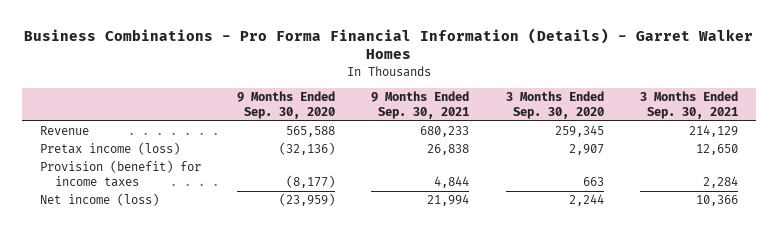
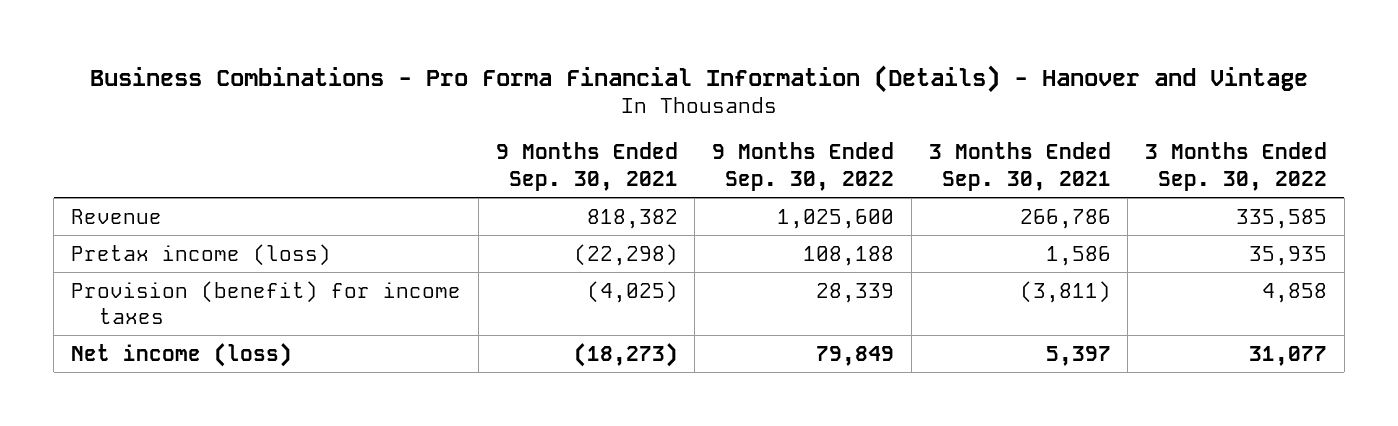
- Business Combinations - Pro Forma Financial Information (Details) - Garret Walker Homes
+ Business Combinations - Pro Forma Financial Information (Details) - Hanover and Vintage
- | 9 Months Ended Sep. 30, 2020 | 9 Months Ended Sep. 30, 2021 | 3 Months Ended Sep. 30, 2020 | 3 Months Ended Sep. 30, 2021
+ | 9 Months Ended Sep. 30, 2021 | 9 Months Ended Sep. 30, 2022 | 3 Months Ended Sep. 30, 2021 | 3 Months Ended Sep. 30, 2022
- Revenue | 565,588 | 680,233 | 259,345 | 214,129
- Pretax income (loss) | (32,136) | 26,838 | 2,907 | 12,650
- Provision (benefit) for income taxes | (8,177) | 4,844 | 663 | 2,284
- Net income (loss) | (23,959) | 21,994 | 2,244 | 10,366
+ Revenue | 818,382 | 1,025,600 | 266,786 | 335,585
+ Pretax income (loss) | (22,298) | 108,188 | 1,586 | 35,935
+ Provision (benefit) for income taxes | (4,025) | 28,339 | (3,811) | 4,858
+ Net income (loss) | (18,273) | 79,849 | 5,397 | 31,077

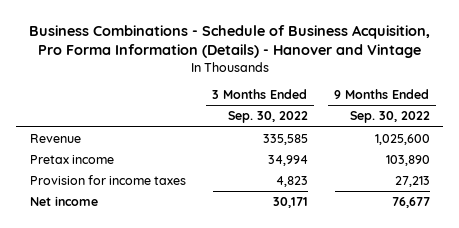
- Business Combinations - Pro Forma Financial Information (Details) - Hanover and Vintage
+ Business Combinations - Schedule of Business Acquisition, Pro Forma Information (Details) - Hanover and Vintage
- | 9 Months Ended Sep. 30, 2021 | 9 Months Ended Sep. 30, 2022 | 3 Months Ended Sep. 30, 2021 | 3 Months Ended Sep. 30, 2022
+ | 3 Months Ended Sep. 30, 2022 | 9 Months Ended Sep. 30, 2022
- Pretax income (loss) | (22,298) | 108,188 | 1,586 | 35,935
- Provision (benefit) for income taxes | (4,025) | 28,339 | (3,811) | 4,858
- Net income (loss) | (18,273) | 79,849 | 5,397 | 31,077
+ Pretax income | 34,994 | 103,890
+ Provision for income taxes | 4,823 | 27,213
+ Net income | 30,171 | 76,677

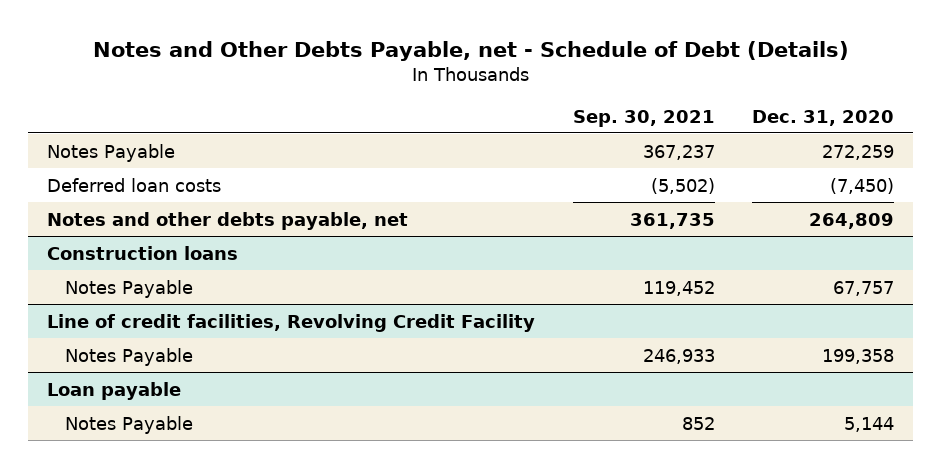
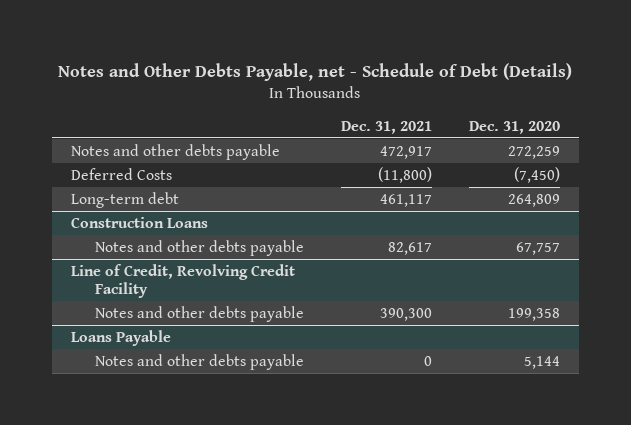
- | Sep. 30, 2021 | Dec. 31, 2020
+ | Dec. 31, 2021 | Dec. 31, 2020
- Notes Payable | 367,237 | 272,259
- Deferred loan costs | (5,502) | (7,450)
- Notes and other debts payable, net | 361,735 | 264,809
- Construction loans
- Notes Payable | 119,452 | 67,757
- Line of credit facilities, Revolving Credit Facility
- Notes Payable | 246,933 | 199,358
- Loan payable
- Notes Payable | 852 | 5,144
+ Notes and other debts payable | 472,917 | 272,259
+ Deferred Costs | (11,800) | (7,450)
+ Long-term debt | 461,117 | 264,809
+ Construction Loans
+ Notes and other debts payable | 82,617 | 67,757
+ Line of Credit, Revolving Credit Facility
+ Notes and other debts payable | 390,300 | 199,358
+ Loans Payable
+ Notes and other debts payable | 0 | 5,144

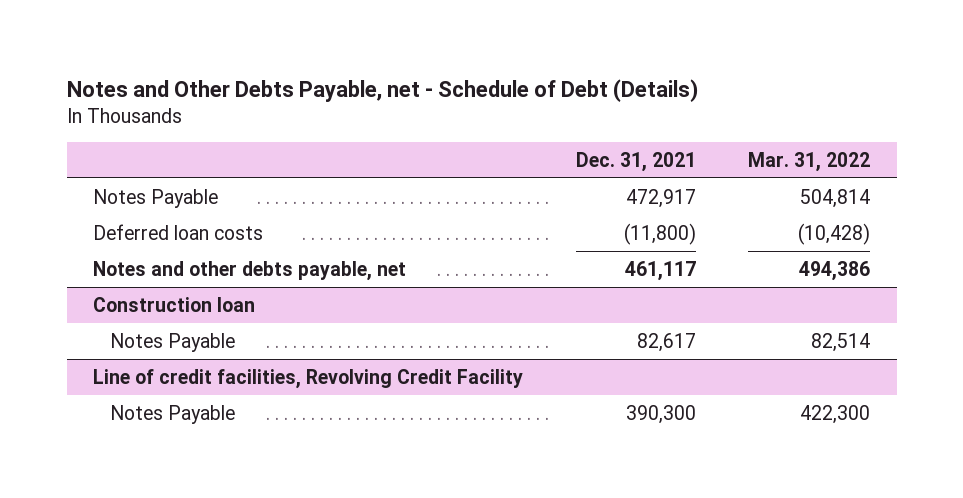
- | Dec. 31, 2021 | Dec. 31, 2020
+ | Dec. 31, 2021 | Mar. 31, 2022
- Notes and other debts payable | 472,917 | 272,259
- Deferred Costs | (11,800) | (7,450)
- Long-term debt | 461,117 | 264,809
- Construction Loans
- Notes and other debts payable | 82,617 | 67,757
- Line of Credit, Revolving Credit Facility
- Notes and other debts payable | 390,300 | 199,358
- Loans Payable
- Notes and other debts payable | 0 | 5,144
+ Notes Payable | 472,917 | 504,814
+ Deferred loan costs | (11,800) | (10,428)
+ Notes and other debts payable, net | 461,117 | 494,386
+ Construction loan
+ Notes Payable | 82,617 | 82,514
+ Line of credit facilities, Revolving Credit Facility
+ Notes Payable | 390,300 | 422,300

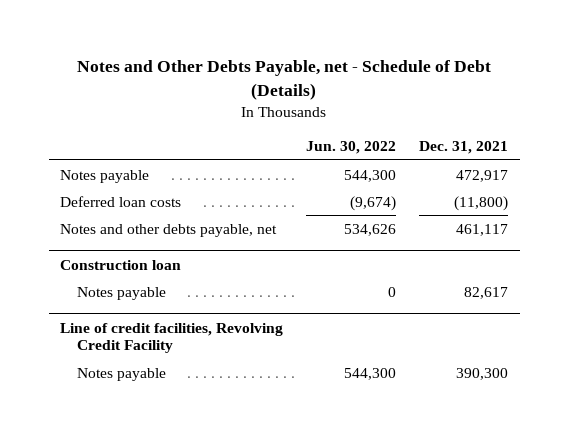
- | Dec. 31, 2021 | Mar. 31, 2022
+ | Jun. 30, 2022 | Dec. 31, 2021
- Notes Payable | 472,917 | 504,814
+ Notes payable | 544,300 | 472,917
@ Construction loan
- Notes Payable | 82,617 | 82,514
+ Notes payable | 0 | 82,617
@ Line of credit facilities, Revolving Credit Facility
- Notes Payable | 390,300 | 422,300
+ Notes payable | 544,300 | 390,300

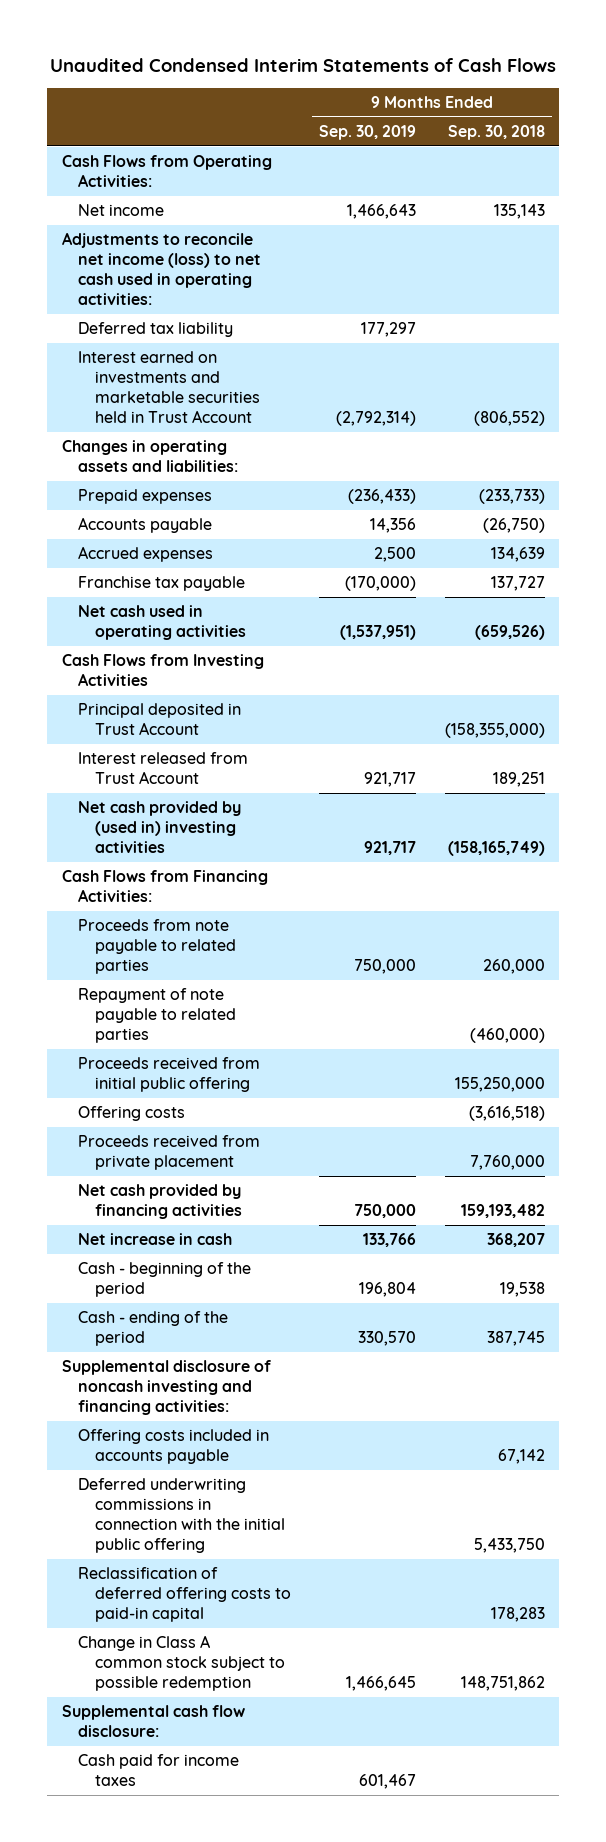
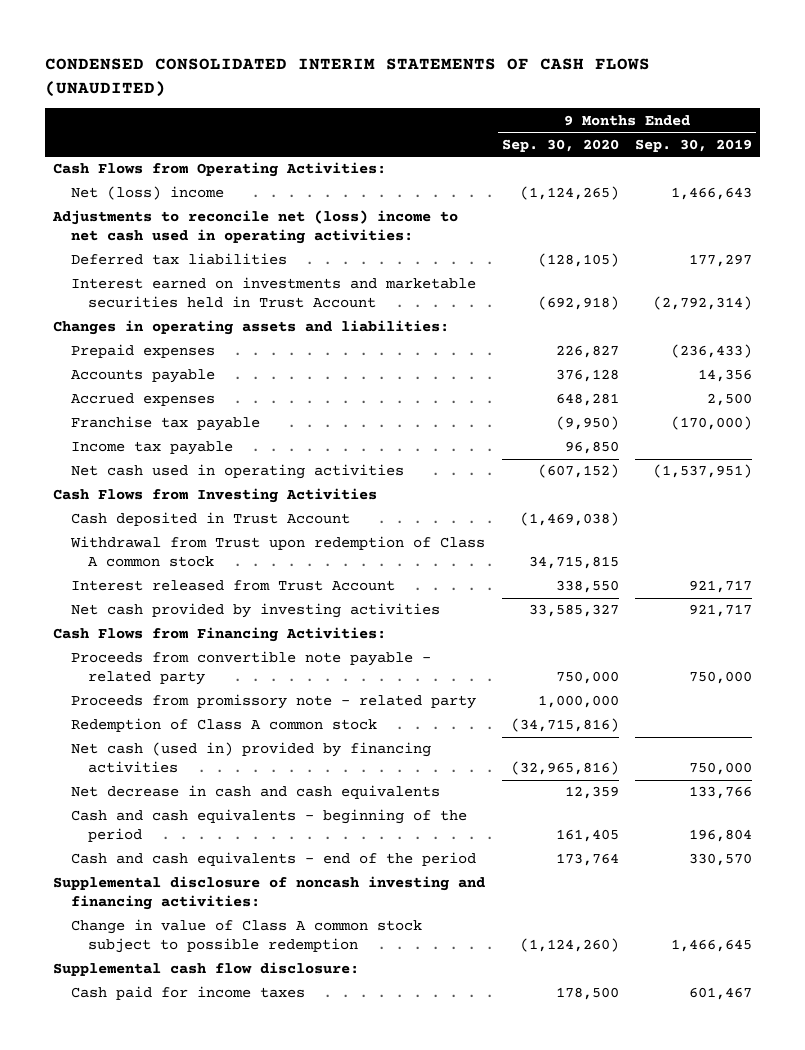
- Unaudited Condensed Interim Statements of Cash Flows
+ CONDENSED CONSOLIDATED INTERIM STATEMENTS OF CASH FLOWS (UNAUDITED)
- | 9 Months Ended Sep. 30, 2019 | 9 Months Ended Sep. 30, 2018
+ | 9 Months Ended Sep. 30, 2020 | 9 Months Ended Sep. 30, 2019
- Net income | 1,466,643 | 135,143
- Adjustments to reconcile net income (loss) to net cash used in operating activities:
- Deferred tax liability | 177,297 |
+ Net (loss) income | (1,124,265) | 1,466,643
+ Adjustments to reconcile net (loss) income to net cash used in operating activities:
+ Deferred tax liabilities | (128,105) | 177,297
+ Income tax payable | 96,850 |
- Principal deposited in Trust Account | | (158,355,000)
+ Cash deposited in Trust Account | (1,469,038) |
+ Withdrawal from Trust upon redemption of Class A common stock | 34,715,815 |
- Net cash provided by (used in) investing activities | 921,717 | (158,165,749)
+ Net cash provided by investing activities | 33,585,327 | 921,717
- Proceeds from note payable to related parties | 750,000 | 260,000
- Repayment of note payable to related parties | | (460,000)
- Proceeds received from initial public offering | | 155,250,000
- Offering costs | | (3,616,518)
- Proceeds received from private placement | | 7,760,000
- Net cash provided by financing activities | 750,000 | 159,193,482
- Net increase in cash | 133,766 | 368,207
- Cash - beginning of the period | 196,804 | 19,538
- Cash - ending of the period | 330,570 | 387,745
+ Proceeds from convertible note payable - related party | 750,000 | 750,000
+ Proceeds from promissory note - related party | 1,000,000 |
+ Redemption of Class A common stock | (34,715,816) |
+ Net cash (used in) provided by financing activities | (32,965,816) | 750,000
+ Net decrease in cash and cash equivalents | 12,359 | 133,766
+ Cash and cash equivalents - beginning of the period | 161,405 | 196,804
+ Cash and cash equivalents - end of the period | 173,764 | 330,570
- Offering costs included in accounts payable | | 67,142
- Deferred underwriting commissions in connection with the initial public offering | | 5,433,750
- Reclassification of deferred offering costs to paid-in capital | | 178,283
- Change in Class A common stock subject to possible redemption | 1,466,645 | 148,751,862
+ Change in value of Class A common stock subject to possible redemption | (1,124,260) | 1,466,645

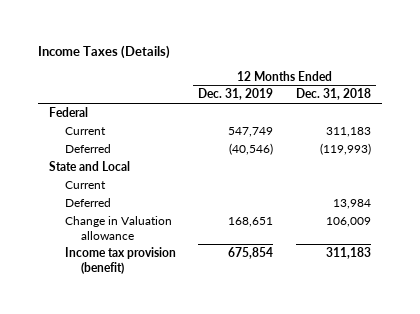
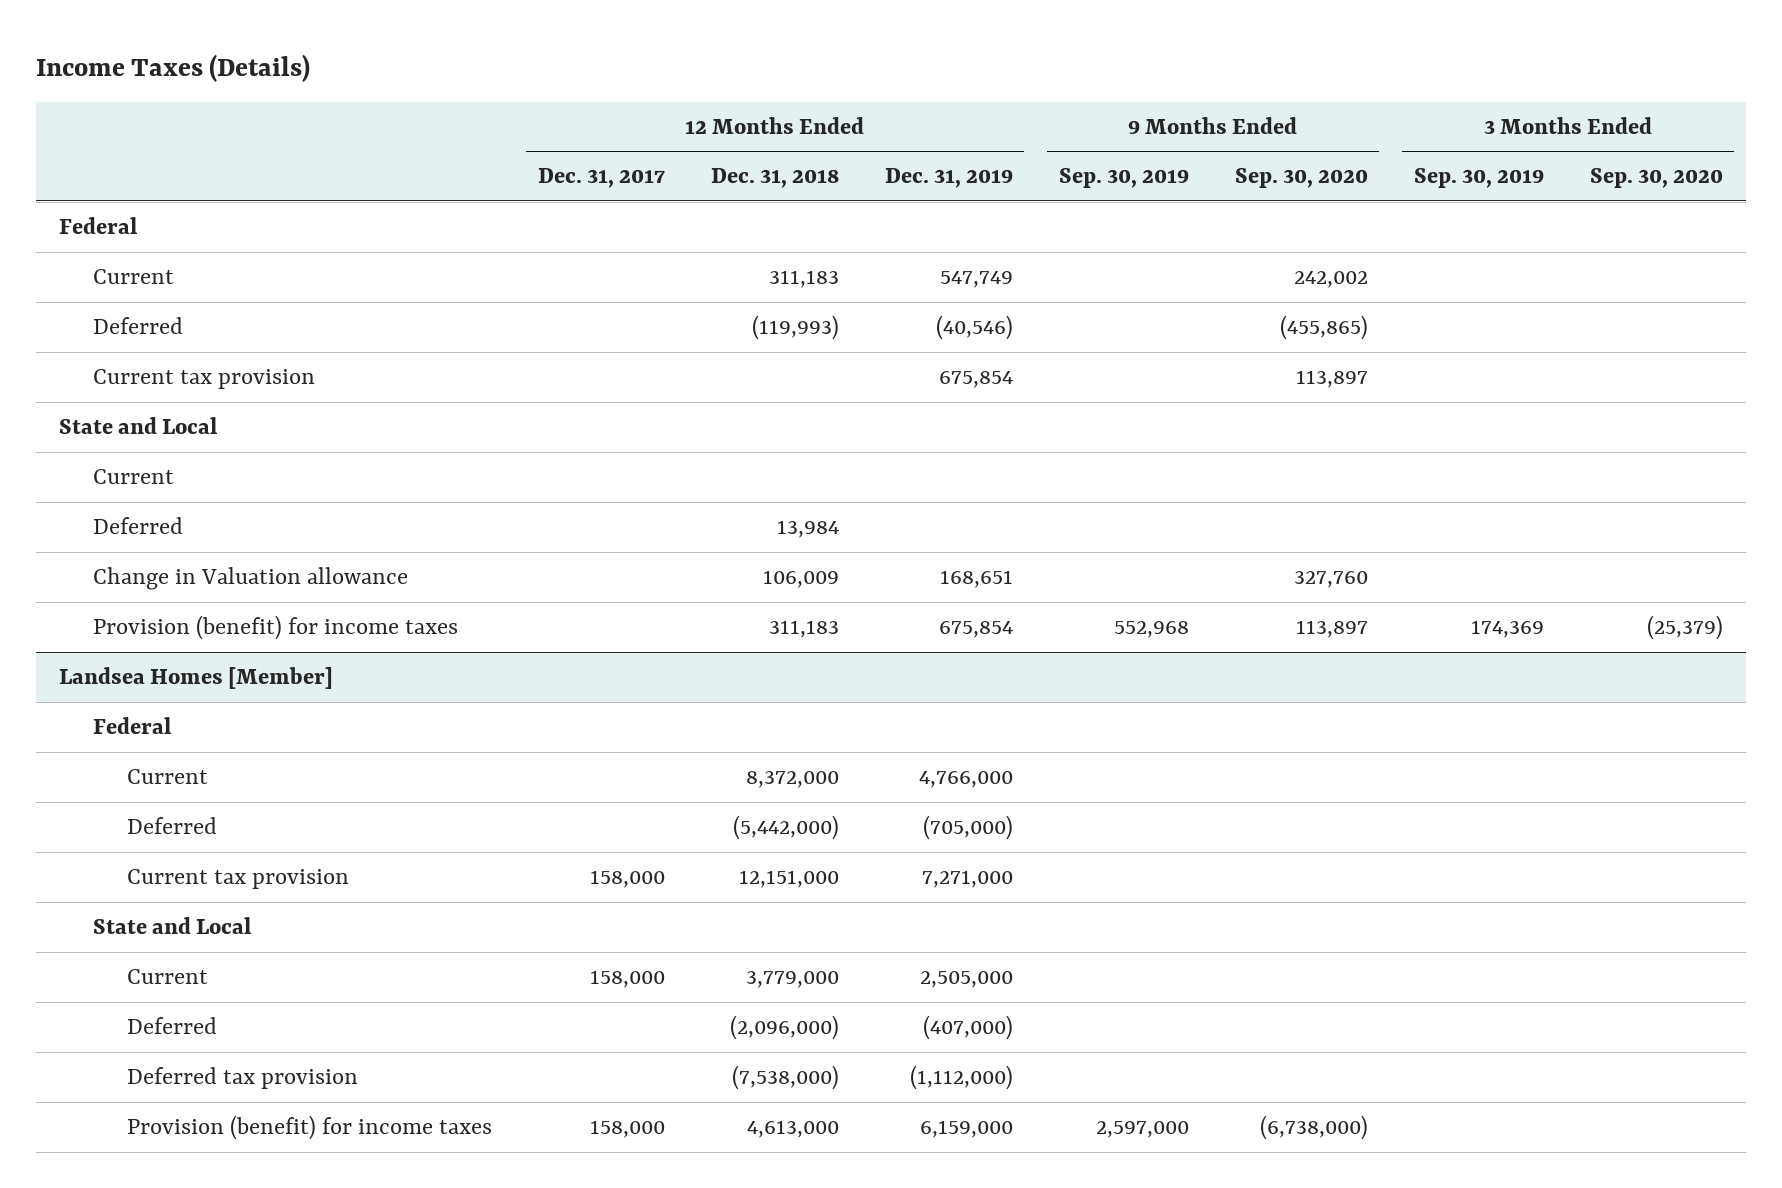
- | 12 Months Ended Dec. 31, 2019 | 12 Months Ended Dec. 31, 2018
+ | 12 Months Ended Dec. 31, 2017 | 12 Months Ended Dec. 31, 2018 | 12 Months Ended Dec. 31, 2019 | 9 Months Ended Sep. 30, 2019 | 9 Months Ended Sep. 30, 2020 | 3 Months Ended Sep. 30, 2019 | 3 Months Ended Sep. 30, 2020
+ Current tax provision | | | 675,854 | | 113,897 | |
- Income tax provision (benefit) | 675,854 | 311,183
+ Provision (benefit) for income taxes | | 311,183 | 675,854 | 552,968 | 113,897 | 174,369 | (25,379)
+ Landsea Homes [Member]
+ Federal
+ Current | | 8,372,000 | 4,766,000 | | | |
+ Deferred | | (5,442,000) | (705,000) | | | |
+ Current tax provision | 158,000 | 12,151,000 | 7,271,000 | | | |
+ State and Local
+ Current | 158,000 | 3,779,000 | 2,505,000 | | | |
+ Deferred | | (2,096,000) | (407,000) | | | |
+ Deferred tax provision | | (7,538,000) | (1,112,000) | | | |
+ Provision (benefit) for income taxes | 158,000 | 4,613,000 | 6,159,000 | 2,597,000 | (6,738,000) | |

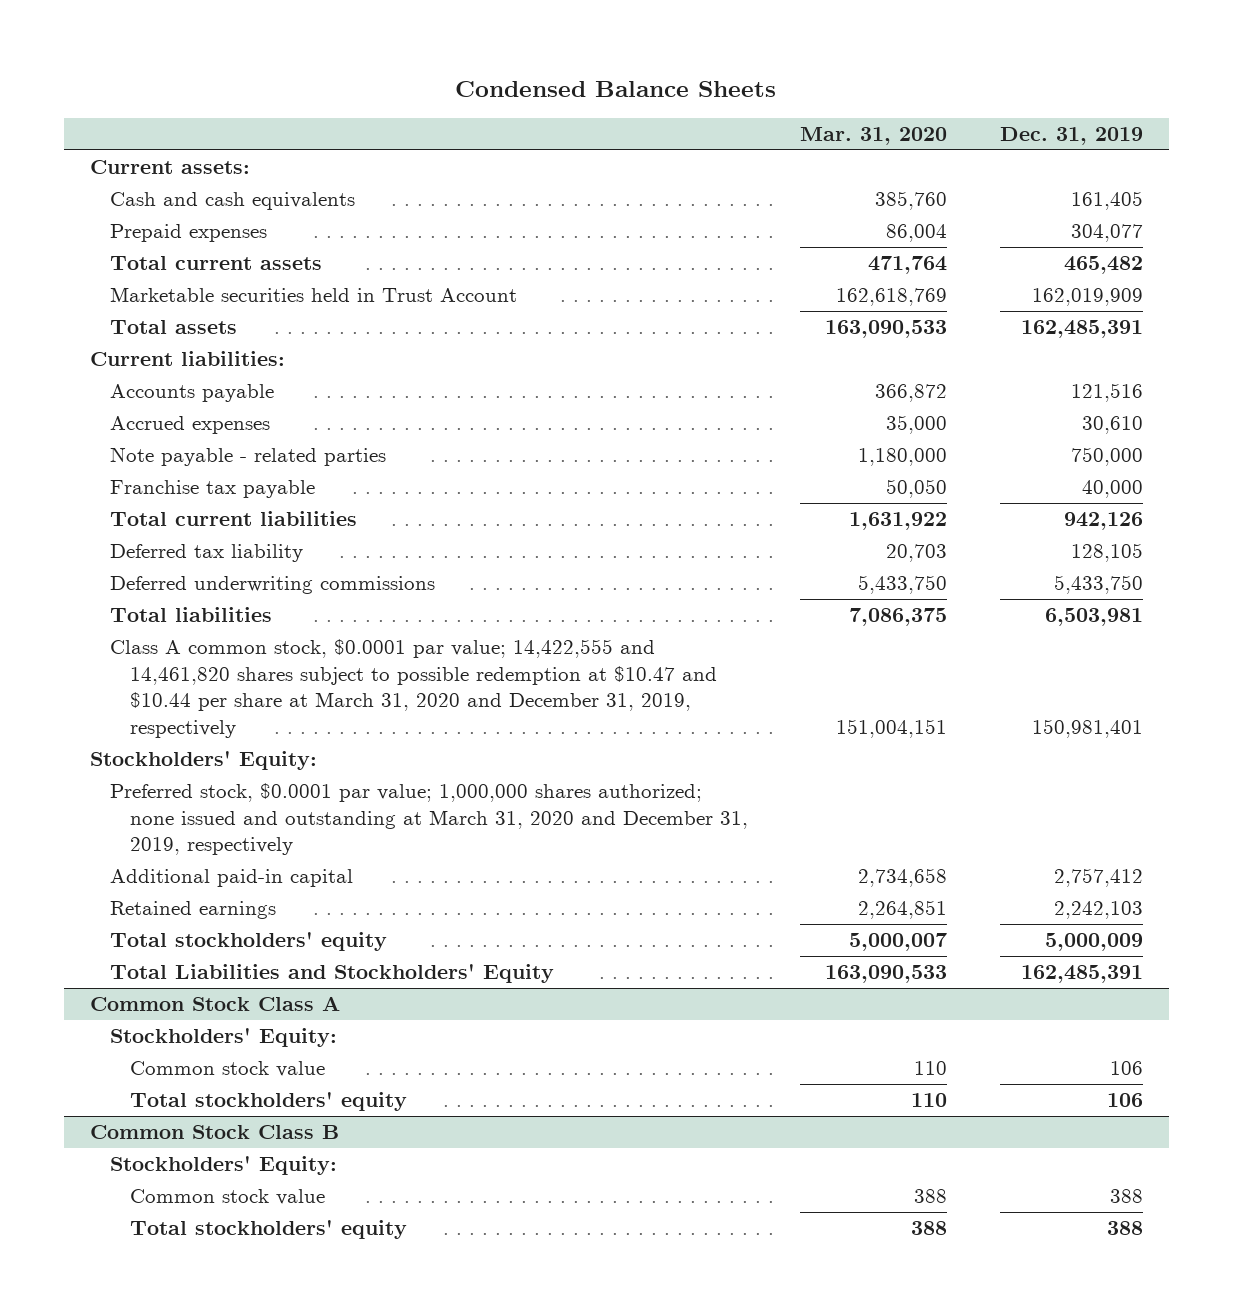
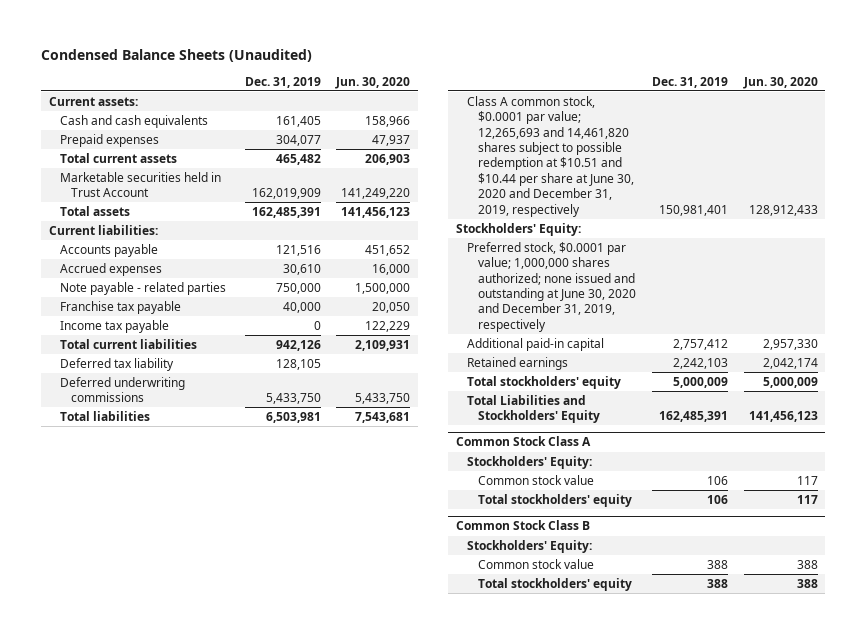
- Condensed Balance Sheets
+ Condensed Balance Sheets (Unaudited)
- | Mar. 31, 2020 | Dec. 31, 2019
+ | Dec. 31, 2019 | Jun. 30, 2020
+ Income tax payable | 0 | 122,229
- Class A common stock, $0.0001 par value; 14,422,555 and 14,461,820 shares subject to possible redemption at $10.47 and $10.44 per share at March 31, 2020 and December 31, 2019, respectively | 151,004,151 | 150,981,401
+ Class A common stock, $0.0001 par value; 12,265,693 and 14,461,820 shares subject to possible redemption at $10.51 and $10.44 per share at June 30, 2020 and December 31, 2019, respectively | 150,981,401 | 128,912,433
- Preferred stock, $0.0001 par value; 1,000,000 shares authorized; none issued and outstanding at March 31, 2020 and December 31, 2019, respectively
+ Preferred stock, $0.0001 par value; 1,000,000 shares authorized; none issued and outstanding at June 30, 2020 and December 31, 2019, respectively

